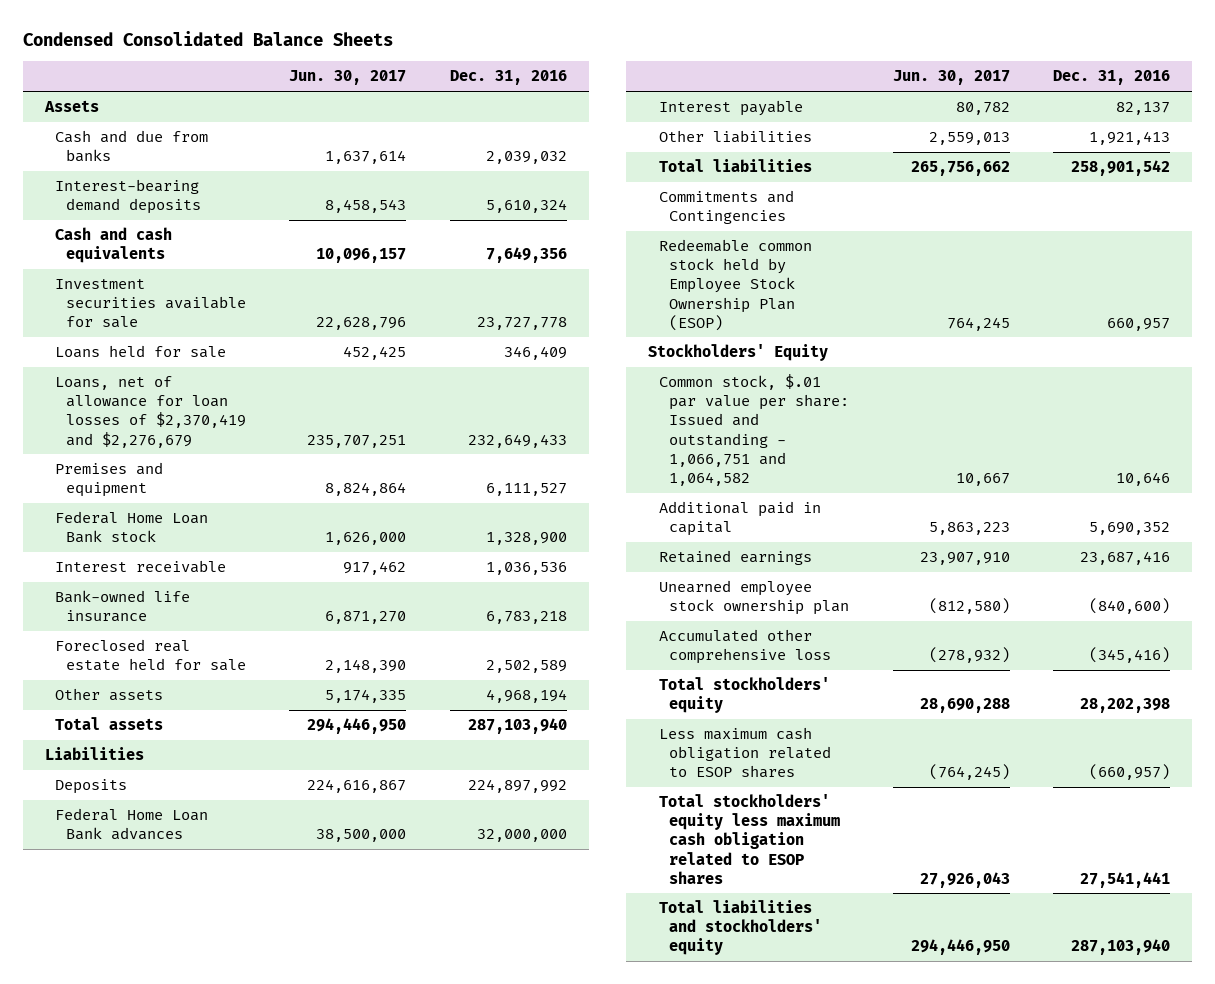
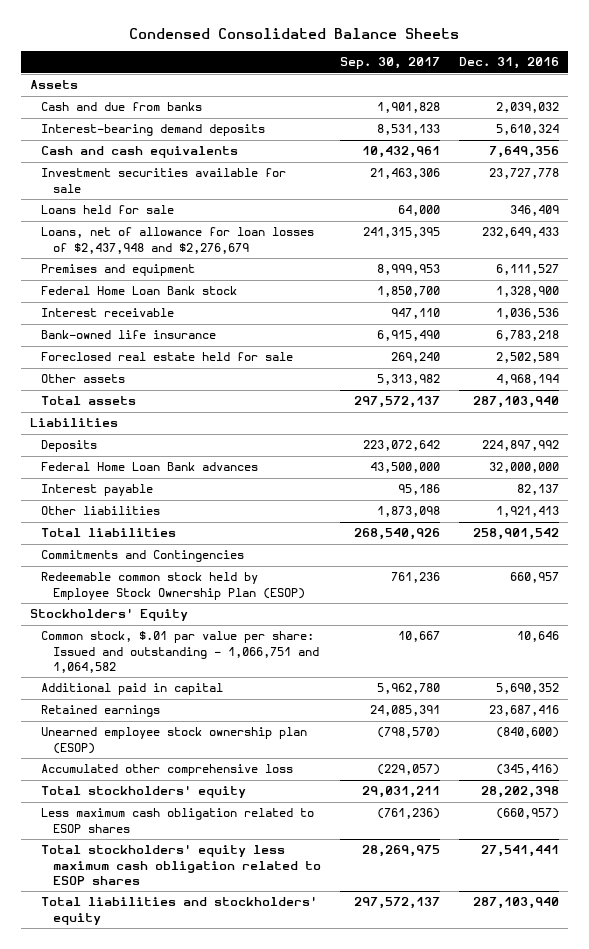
- | Jun. 30, 2017 | Dec. 31, 2016
+ | Sep. 30, 2017 | Dec. 31, 2016
- Loans, net of allowance for loan losses of $2,370,419 and $2,276,679 | 235,707,251 | 232,649,433
+ Loans, net of allowance for loan losses of $2,437,948 and $2,276,679 | 241,315,395 | 232,649,433
- Unearned employee stock ownership plan | (812,580) | (840,600)
+ Unearned employee stock ownership plan (ESOP) | (798,570) | (840,600)

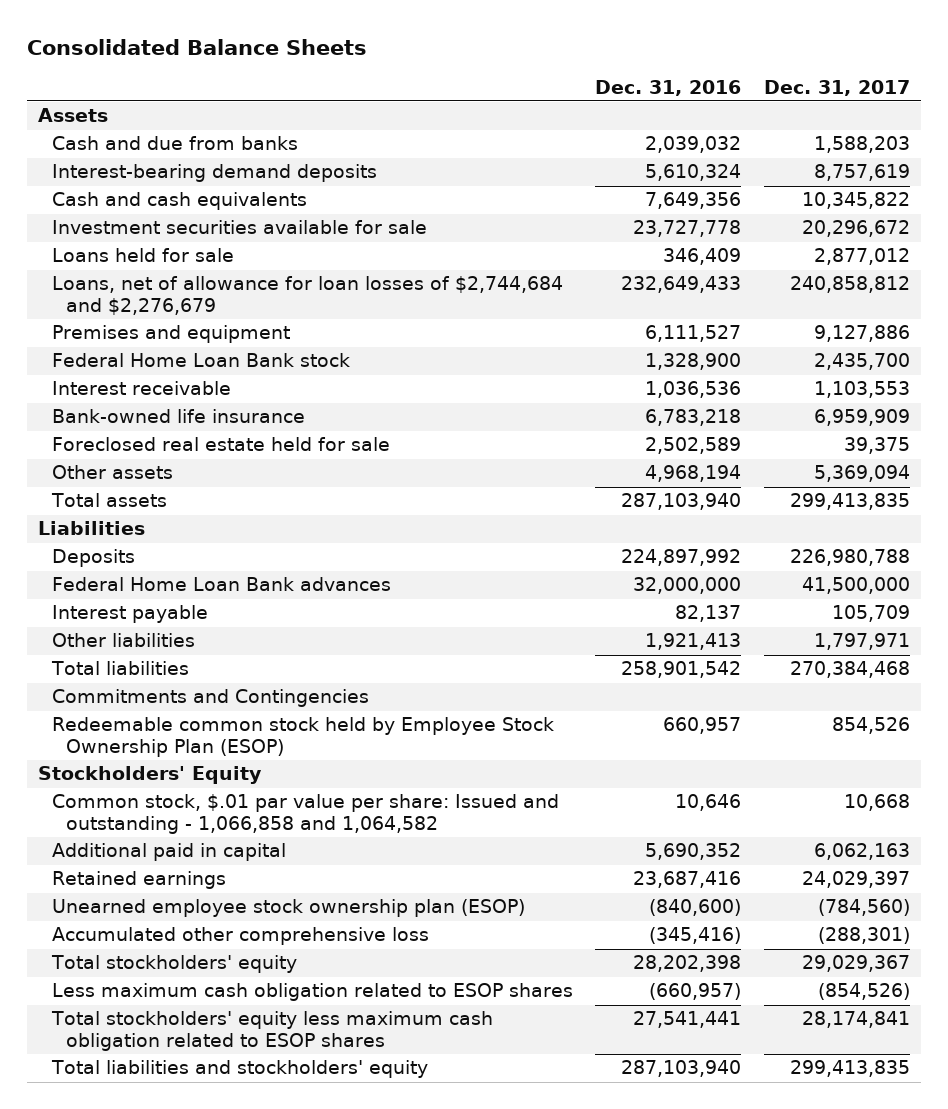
- Condensed Consolidated Balance Sheets
+ Consolidated Balance Sheets
- | Sep. 30, 2017 | Dec. 31, 2016
+ | Dec. 31, 2016 | Dec. 31, 2017
- Loans, net of allowance for loan losses of $2,437,948 and $2,276,679 | 241,315,395 | 232,649,433
+ Loans, net of allowance for loan losses of $2,744,684 and $2,276,679 | 232,649,433 | 240,858,812
- Common stock, $.01 par value per share: Issued and outstanding - 1,066,751 and 1,064,582 | 10,667 | 10,646
+ Common stock, $.01 par value per share: Issued and outstanding - 1,066,858 and 1,064,582 | 10,646 | 10,668

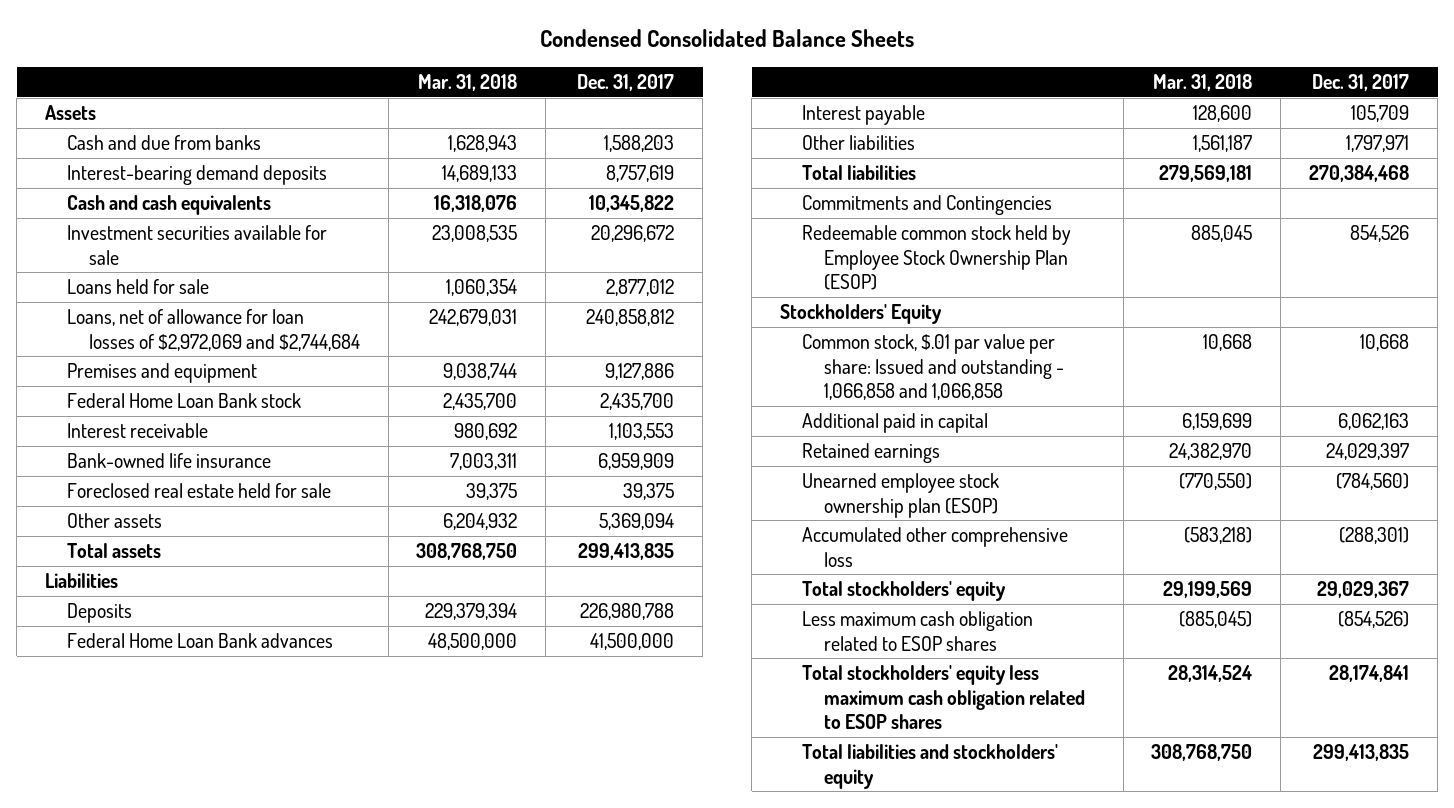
- Consolidated Balance Sheets
+ Condensed Consolidated Balance Sheets
- | Dec. 31, 2016 | Dec. 31, 2017
+ | Mar. 31, 2018 | Dec. 31, 2017
- Loans, net of allowance for loan losses of $2,744,684 and $2,276,679 | 232,649,433 | 240,858,812
+ Loans, net of allowance for loan losses of $2,972,069 and $2,744,684 | 242,679,031 | 240,858,812
- Common stock, $.01 par value per share: Issued and outstanding - 1,066,858 and 1,064,582 | 10,646 | 10,668
+ Common stock, $.01 par value per share: Issued and outstanding - 1,066,858 and 1,066,858 | 10,668 | 10,668

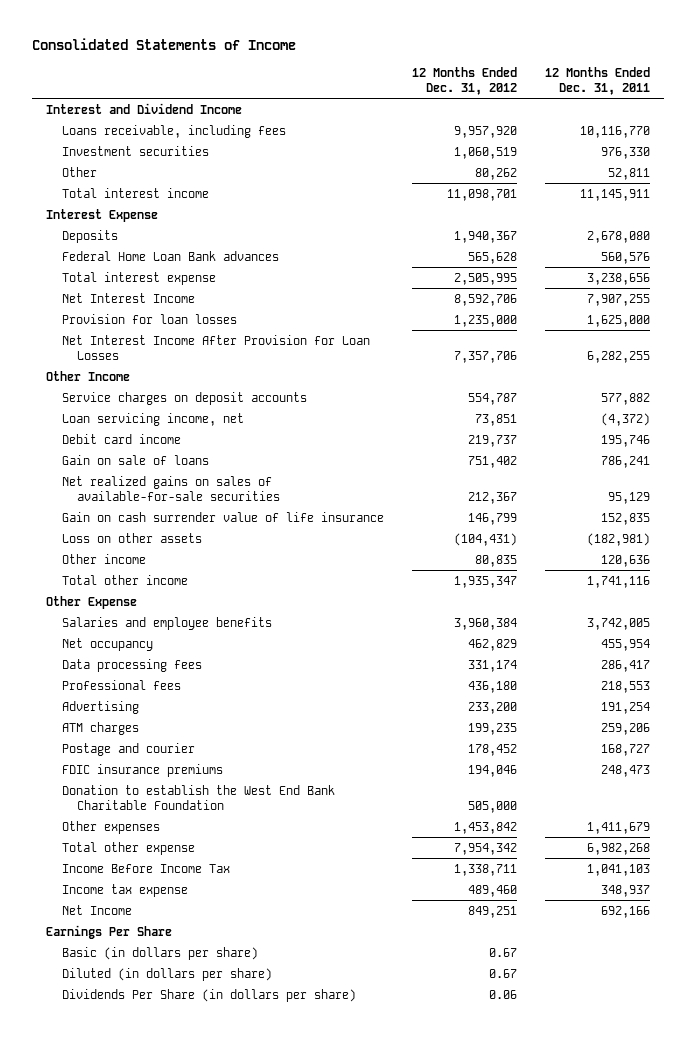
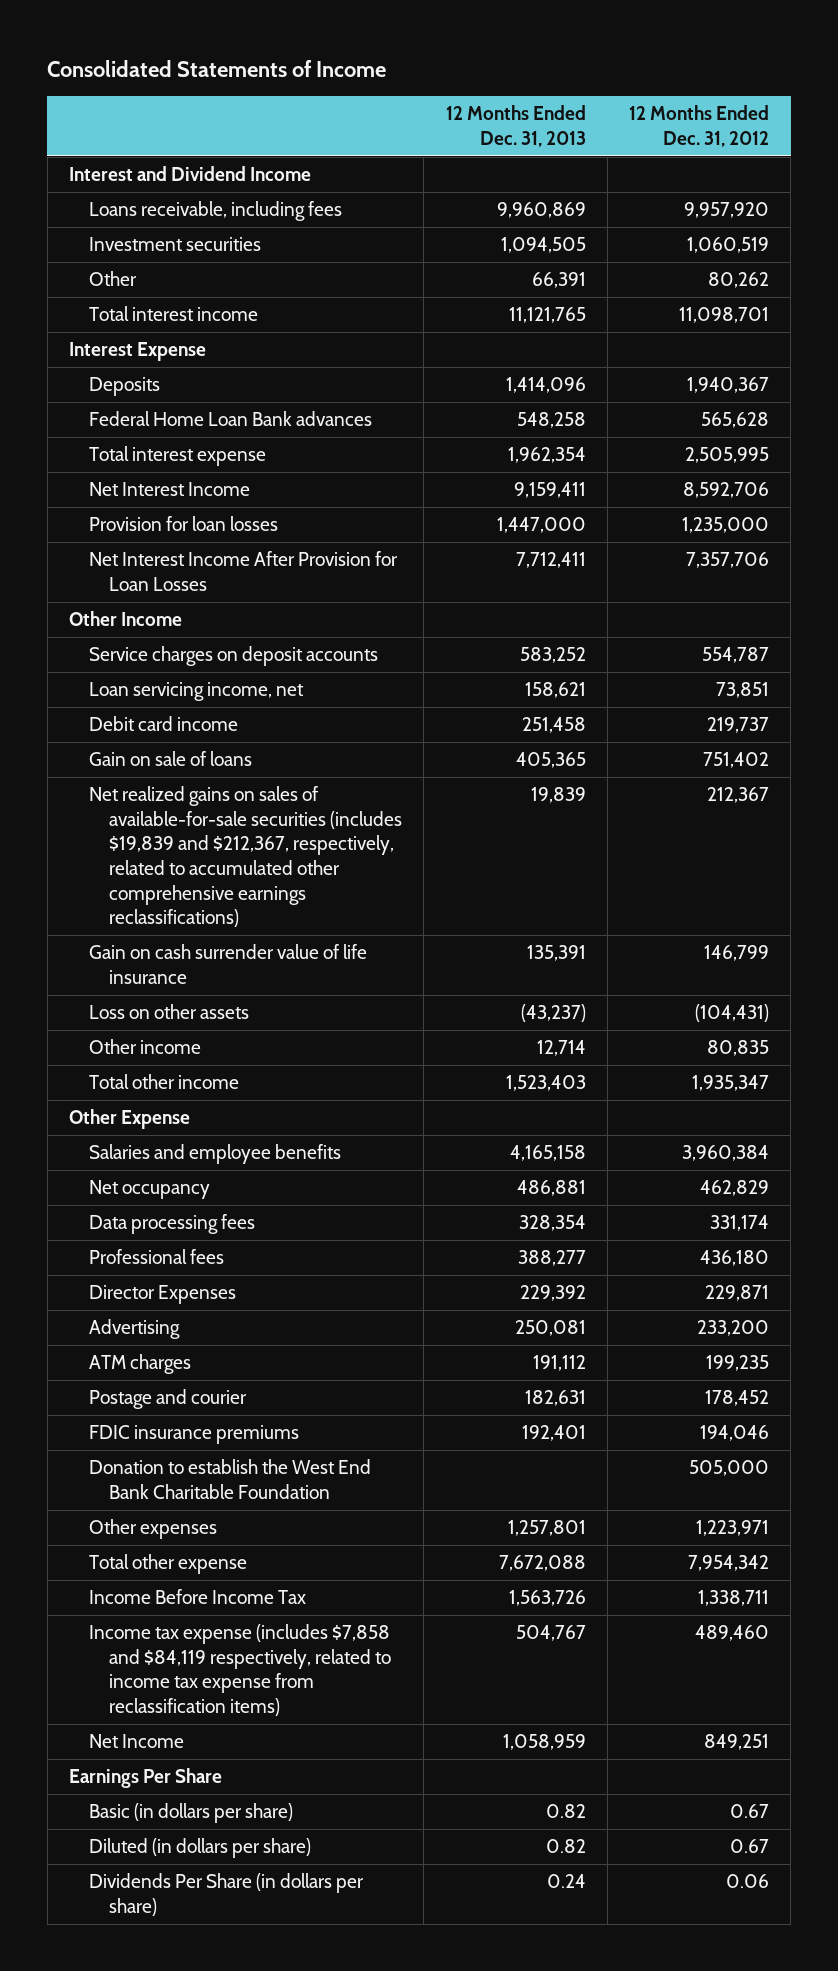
- | 12 Months Ended Dec. 31, 2012 | 12 Months Ended Dec. 31, 2011
+ | 12 Months Ended Dec. 31, 2013 | 12 Months Ended Dec. 31, 2012
- Net realized gains on sales of available-for-sale securities | 212,367 | 95,129
+ Net realized gains on sales of available-for-sale securities (includes $19,839 and $212,367, respectively, related to accumulated other comprehensive earnings reclassifications) | 19,839 | 212,367
+ Director Expenses | 229,392 | 229,871
- Other expenses | 1,453,842 | 1,411,679
+ Other expenses | 1,257,801 | 1,223,971
- Income tax expense | 489,460 | 348,937
+ Income tax expense (includes $7,858 and $84,119 respectively, related to income tax expense from reclassification items) | 504,767 | 489,460

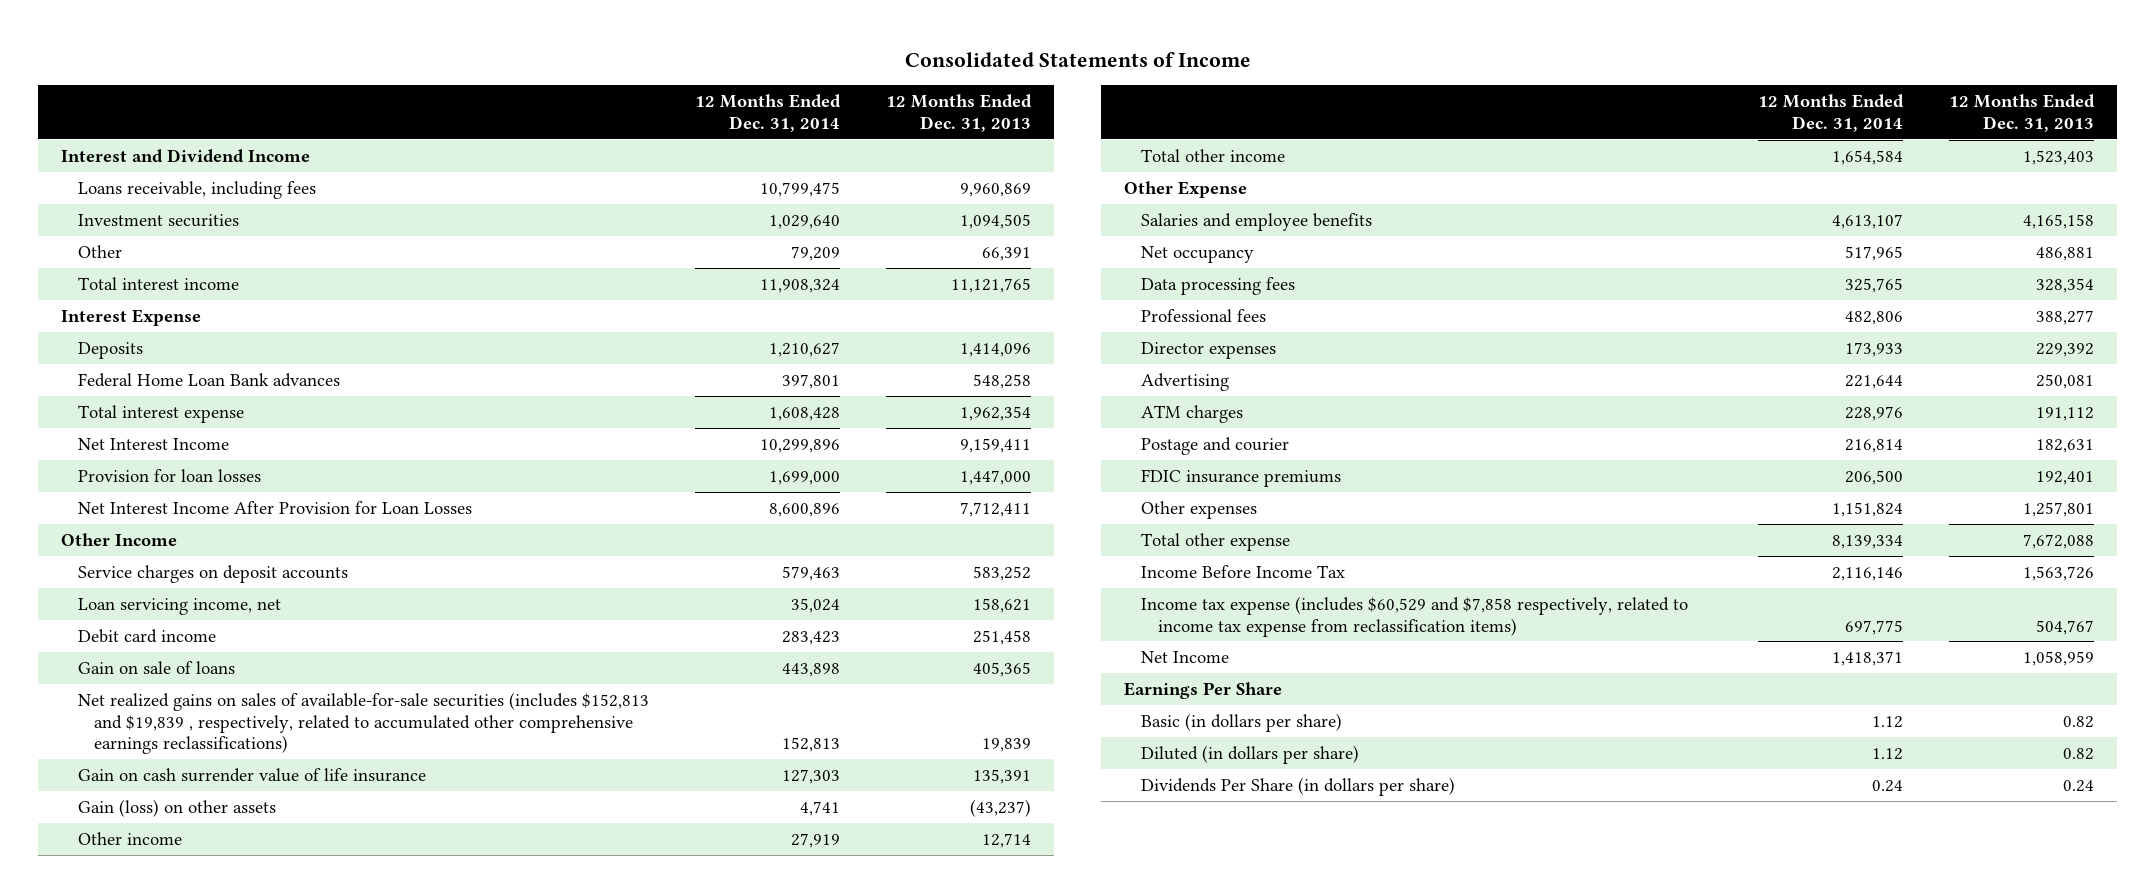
- | 12 Months Ended Dec. 31, 2013 | 12 Months Ended Dec. 31, 2012
+ | 12 Months Ended Dec. 31, 2014 | 12 Months Ended Dec. 31, 2013
- Net realized gains on sales of available-for-sale securities (includes $19,839 and $212,367, respectively, related to accumulated other comprehensive earnings reclassifications) | 19,839 | 212,367
+ Net realized gains on sales of available-for-sale securities (includes $152,813 and $19,839 , respectively, related to accumulated other comprehensive earnings reclassifications) | 152,813 | 19,839
- Loss on other assets | (43,237) | (104,431)
+ Gain (loss) on other assets | 4,741 | (43,237)
- Director Expenses | 229,392 | 229,871
+ Director expenses | 173,933 | 229,392
- Donation to establish the West End Bank Charitable Foundation | | 505,000
- Income tax expense (includes $7,858 and $84,119 respectively, related to income tax expense from reclassification items) | 504,767 | 489,460
+ Income tax expense (includes $60,529 and $7,858 respectively, related to income tax expense from reclassification items) | 697,775 | 504,767

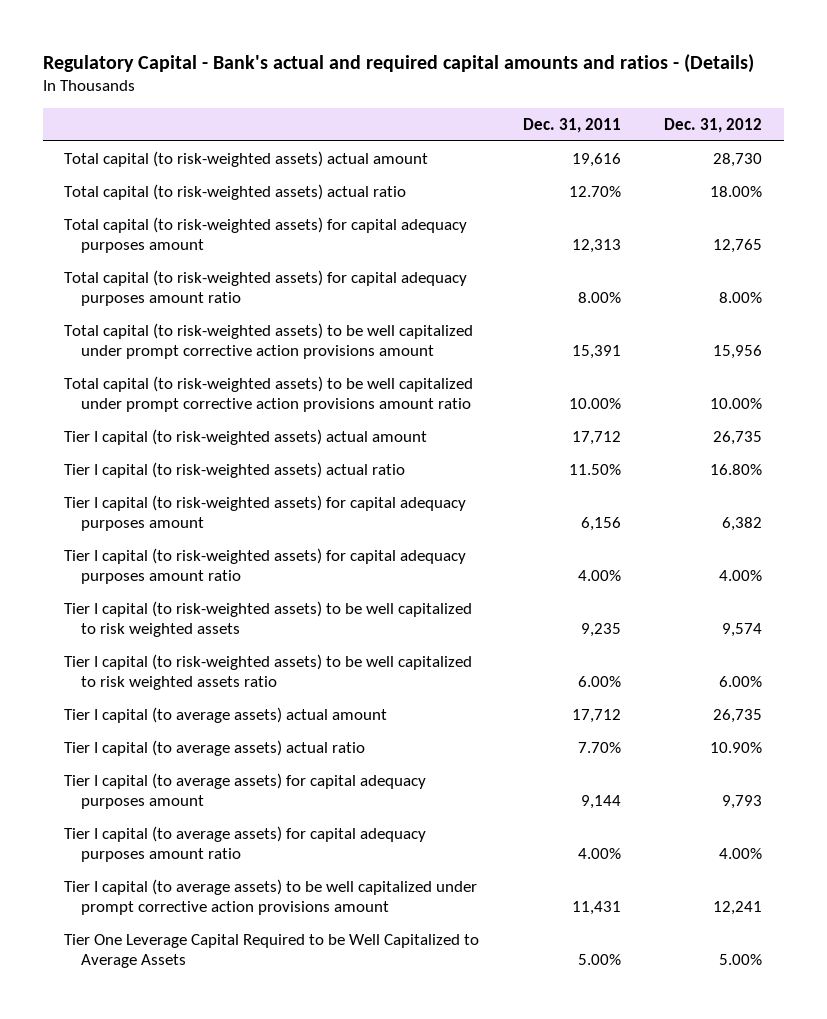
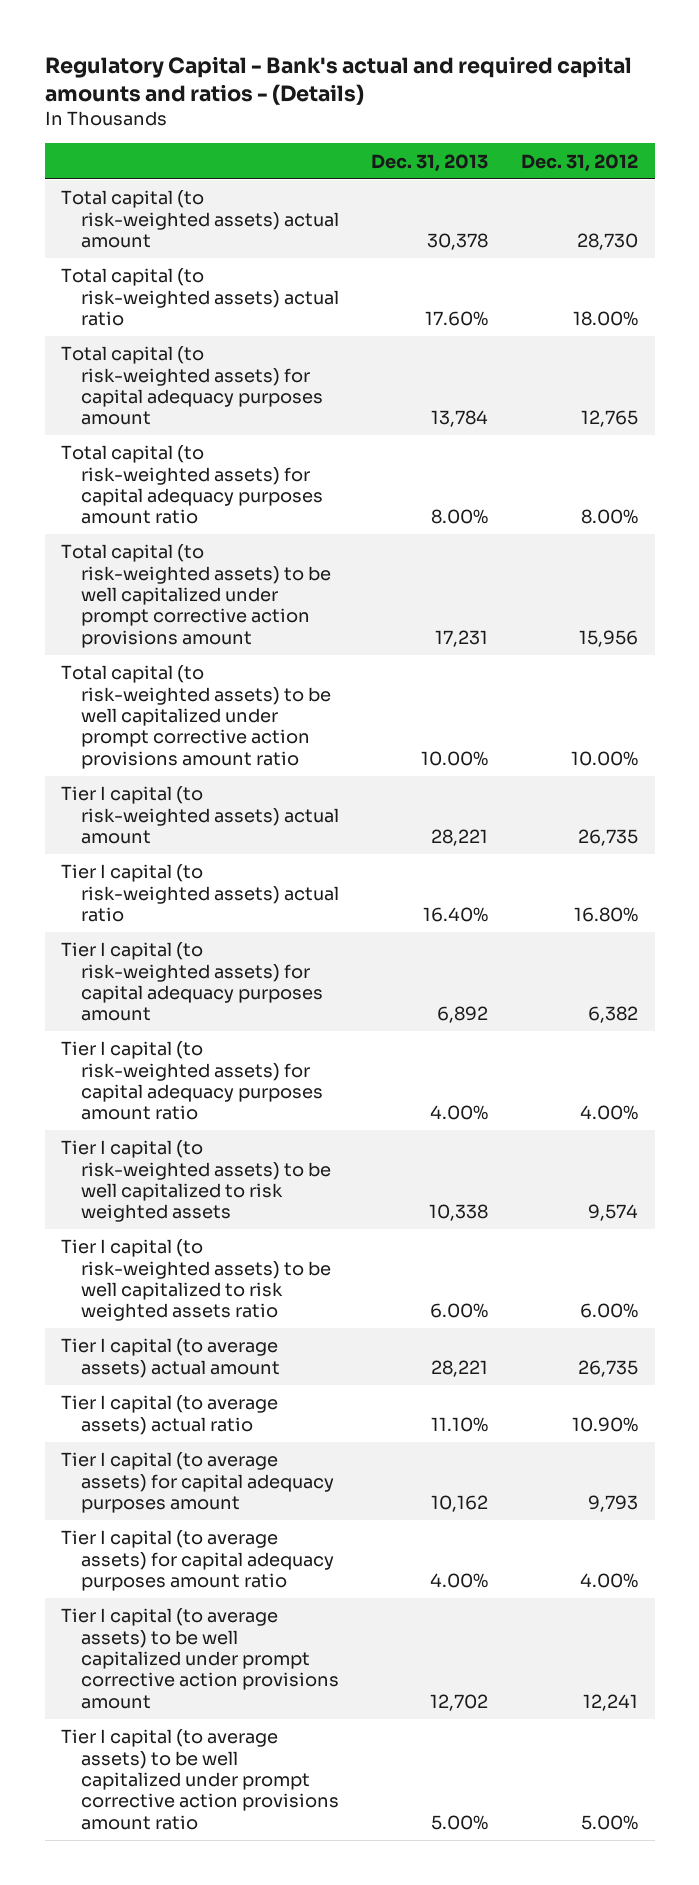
- | Dec. 31, 2011 | Dec. 31, 2012
+ | Dec. 31, 2013 | Dec. 31, 2012
- Tier One Leverage Capital Required to be Well Capitalized to Average Assets | 5.00% | 5.00%
+ Tier I capital (to average assets) to be well capitalized under prompt corrective action provisions amount ratio | 5.00% | 5.00%

